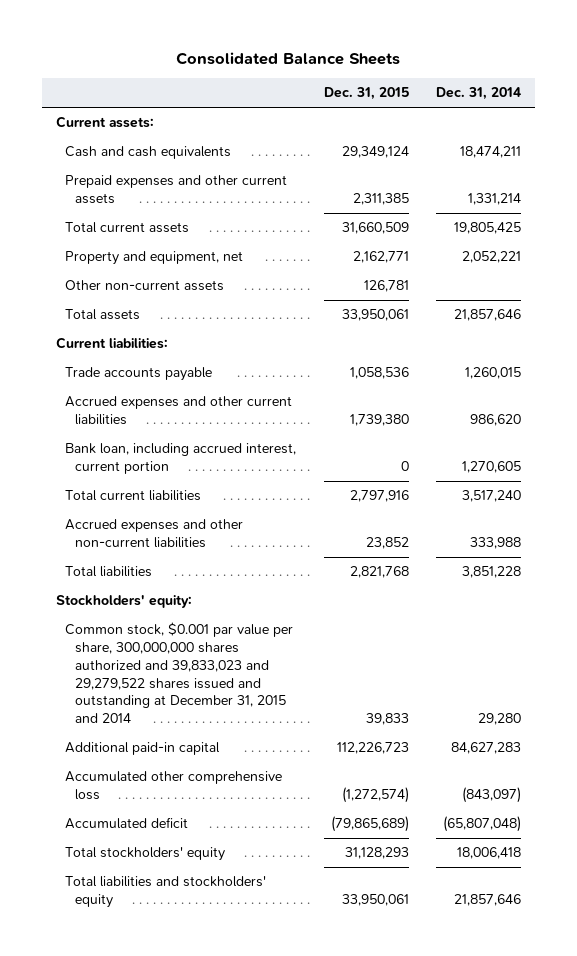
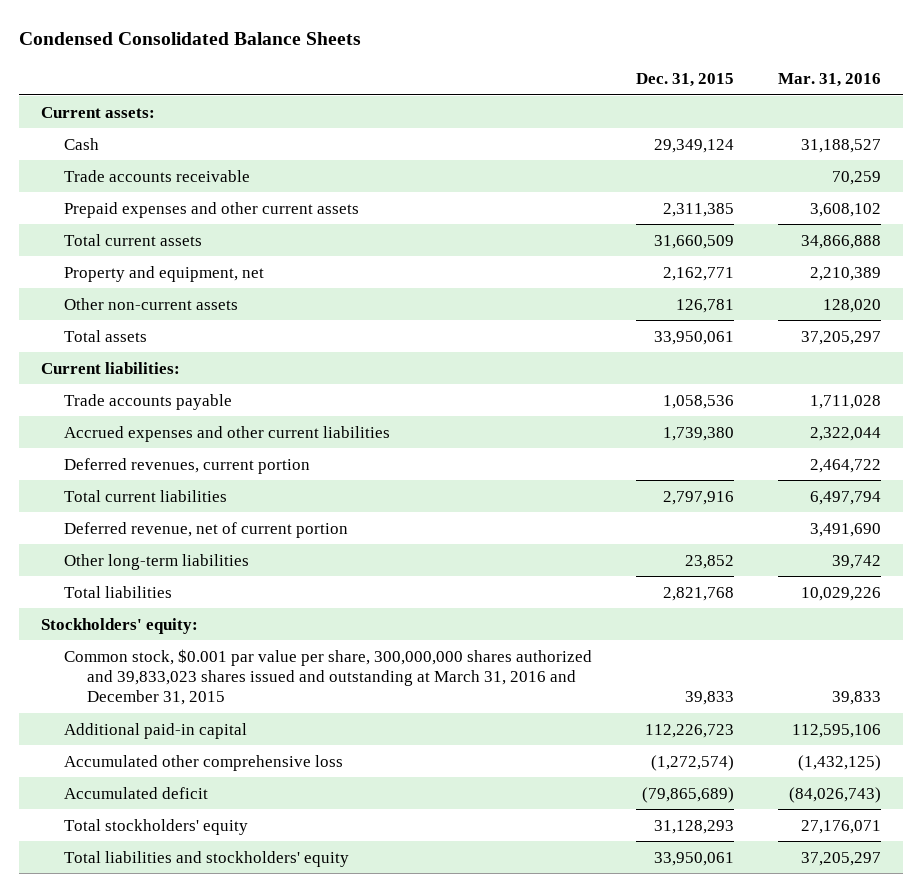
- Consolidated Balance Sheets
+ Condensed Consolidated Balance Sheets
- | Dec. 31, 2015 | Dec. 31, 2014
+ | Dec. 31, 2015 | Mar. 31, 2016
- Cash and cash equivalents | 29,349,124 | 18,474,211
+ Cash | 29,349,124 | 31,188,527
+ Trade accounts receivable | | 70,259
- Bank loan, including accrued interest, current portion | 0 | 1,270,605
+ Deferred revenues, current portion | | 2,464,722
- Accrued expenses and other non-current liabilities | 23,852 | 333,988
+ Deferred revenue, net of current portion | | 3,491,690
+ Other long-term liabilities | 23,852 | 39,742
- Common stock, $0.001 par value per share, 300,000,000 shares authorized and 39,833,023 and 29,279,522 shares issued and outstanding at December 31, 2015 and 2014 | 39,833 | 29,280
+ Common stock, $0.001 par value per share, 300,000,000 shares authorized and 39,833,023 shares issued and outstanding at March 31, 2016 and December 31, 2015 | 39,833 | 39,833

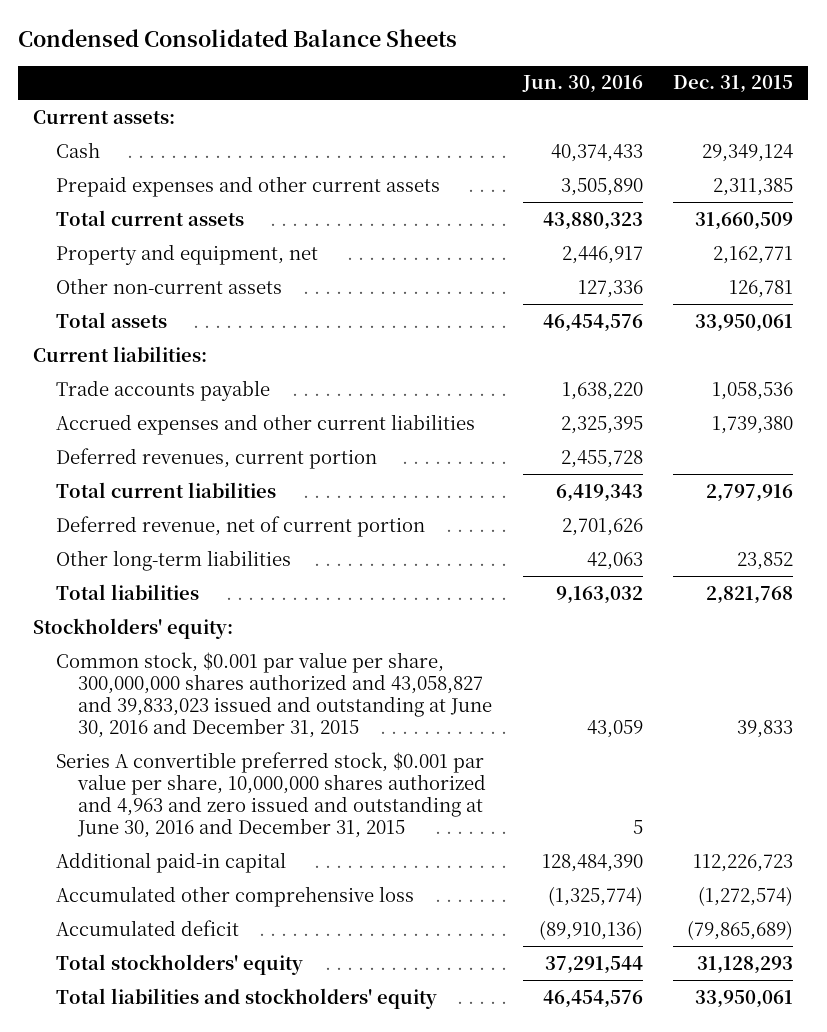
- | Dec. 31, 2015 | Mar. 31, 2016
+ | Jun. 30, 2016 | Dec. 31, 2015
- Trade accounts receivable | | 70,259
- Common stock, $0.001 par value per share, 300,000,000 shares authorized and 39,833,023 shares issued and outstanding at March 31, 2016 and December 31, 2015 | 39,833 | 39,833
+ Common stock, $0.001 par value per share, 300,000,000 shares authorized and 43,058,827 and 39,833,023 issued and outstanding at June 30, 2016 and December 31, 2015 | 43,059 | 39,833
+ Series A convertible preferred stock, $0.001 par value per share, 10,000,000 shares authorized and 4,963 and zero issued and outstanding at June 30, 2016 and December 31, 2015 | 5 |

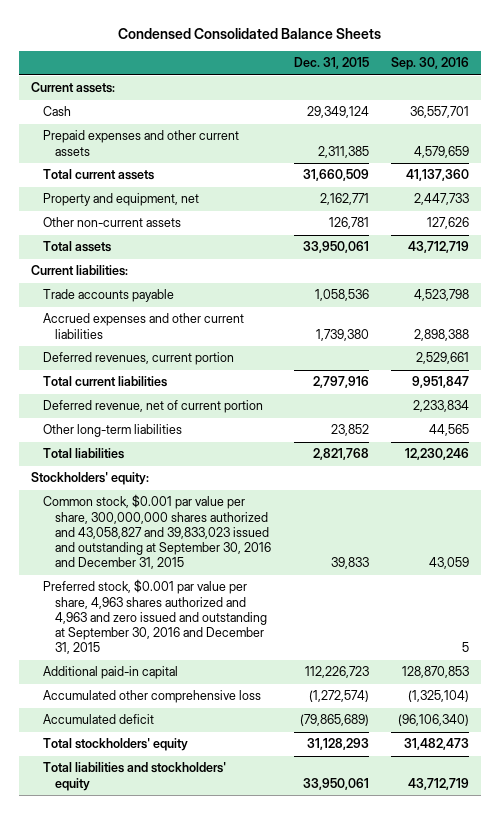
- | Jun. 30, 2016 | Dec. 31, 2015
+ | Dec. 31, 2015 | Sep. 30, 2016
- Common stock, $0.001 par value per share, 300,000,000 shares authorized and 43,058,827 and 39,833,023 issued and outstanding at June 30, 2016 and December 31, 2015 | 43,059 | 39,833
- Series A convertible preferred stock, $0.001 par value per share, 10,000,000 shares authorized and 4,963 and zero issued and outstanding at June 30, 2016 and December 31, 2015 | 5 |
+ Common stock, $0.001 par value per share, 300,000,000 shares authorized and 43,058,827 and 39,833,023 issued and outstanding at September 30, 2016 and December 31, 2015 | 39,833 | 43,059
+ Preferred stock, $0.001 par value per share, 4,963 shares authorized and 4,963 and zero issued and outstanding at September 30, 2016 and December 31, 2015 | | 5

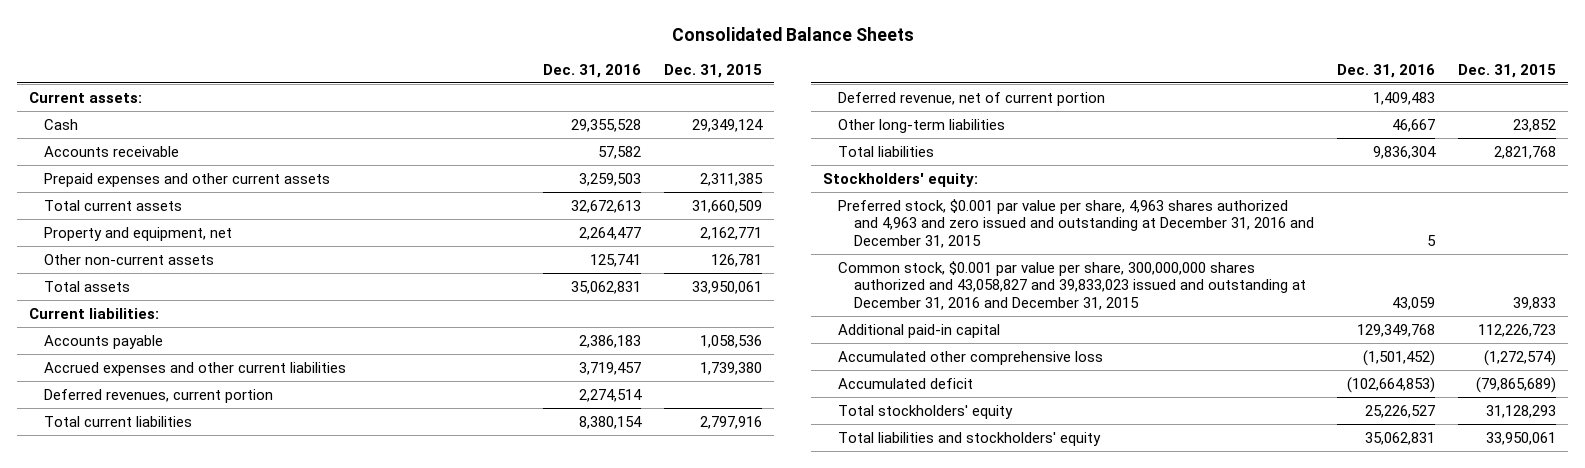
- Condensed Consolidated Balance Sheets
+ Consolidated Balance Sheets
- | Dec. 31, 2015 | Sep. 30, 2016
+ | Dec. 31, 2016 | Dec. 31, 2015
+ Accounts receivable | 57,582 |
- Trade accounts payable | 1,058,536 | 4,523,798
+ Accounts payable | 2,386,183 | 1,058,536
- Common stock, $0.001 par value per share, 300,000,000 shares authorized and 43,058,827 and 39,833,023 issued and outstanding at September 30, 2016 and December 31, 2015 | 39,833 | 43,059
- Preferred stock, $0.001 par value per share, 4,963 shares authorized and 4,963 and zero issued and outstanding at September 30, 2016 and December 31, 2015 | | 5
+ Preferred stock, $0.001 par value per share, 4,963 shares authorized and 4,963 and zero issued and outstanding at December 31, 2016 and December 31, 2015 | 5 |
+ Common stock, $0.001 par value per share, 300,000,000 shares authorized and 43,058,827 and 39,833,023 issued and outstanding at December 31, 2016 and December 31, 2015 | 43,059 | 39,833

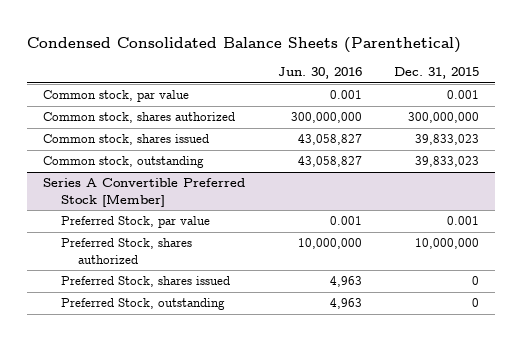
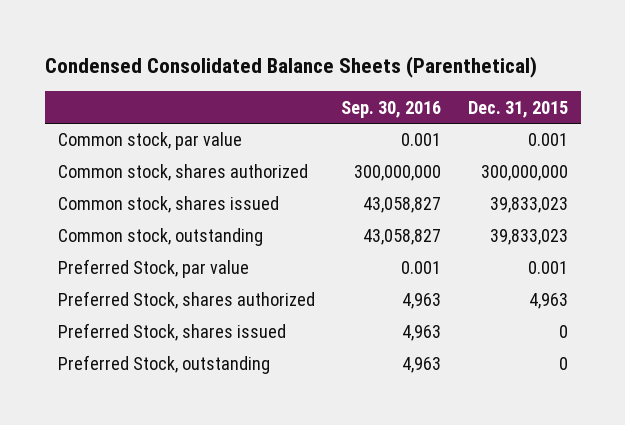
- | Jun. 30, 2016 | Dec. 31, 2015
+ | Sep. 30, 2016 | Dec. 31, 2015
- Series A Convertible Preferred Stock [Member]
- Preferred Stock, shares authorized | 10,000,000 | 10,000,000
+ Preferred Stock, shares authorized | 4,963 | 4,963

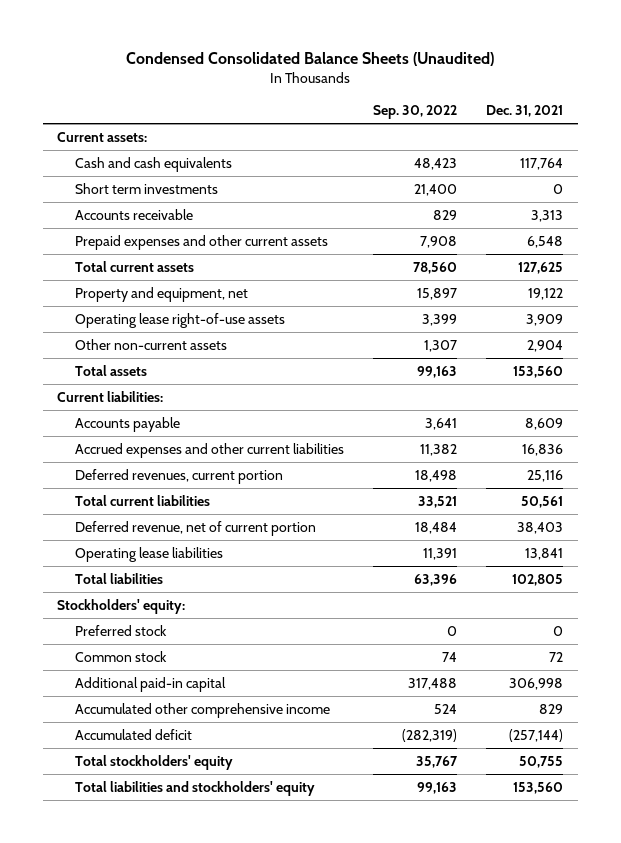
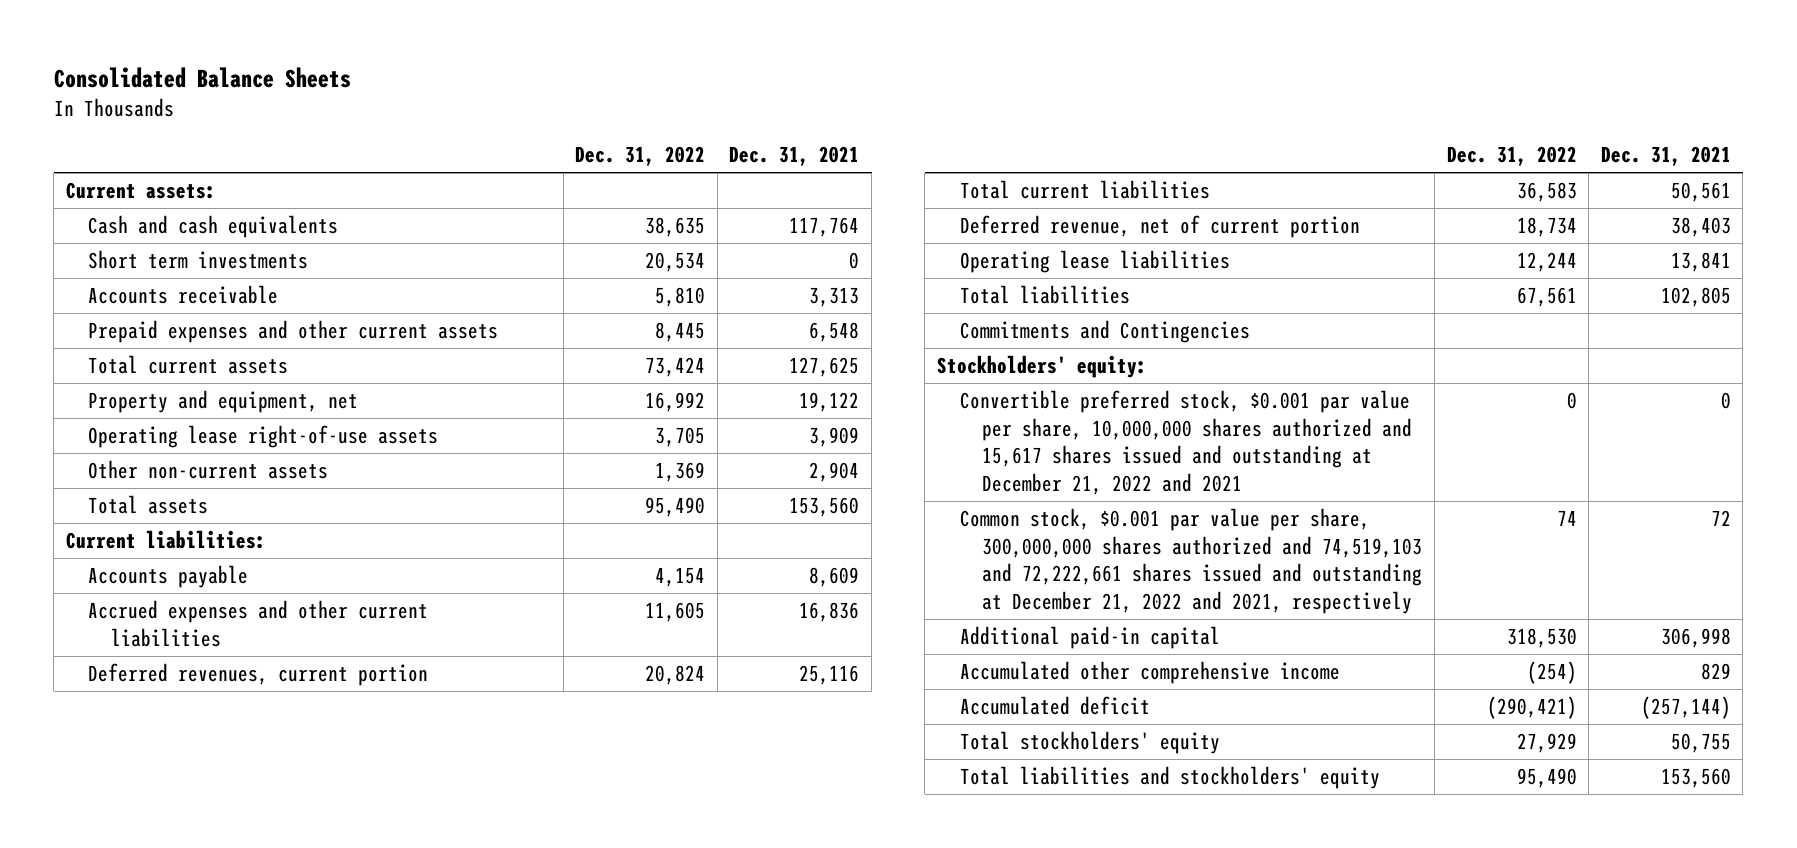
- Condensed Consolidated Balance Sheets (Unaudited)
+ Consolidated Balance Sheets
- | Sep. 30, 2022 | Dec. 31, 2021
+ | Dec. 31, 2022 | Dec. 31, 2021
+ Commitments and Contingencies
- Preferred stock | 0 | 0
- Common stock | 74 | 72
+ Convertible preferred stock, $0.001 par value per share, 10,000,000 shares authorized and 15,617 shares issued and outstanding at December 21, 2022 and 2021 | 0 | 0
+ Common stock, $0.001 par value per share, 300,000,000 shares authorized and 74,519,103 and 72,222,661 shares issued and outstanding at December 21, 2022 and 2021, respectively | 74 | 72

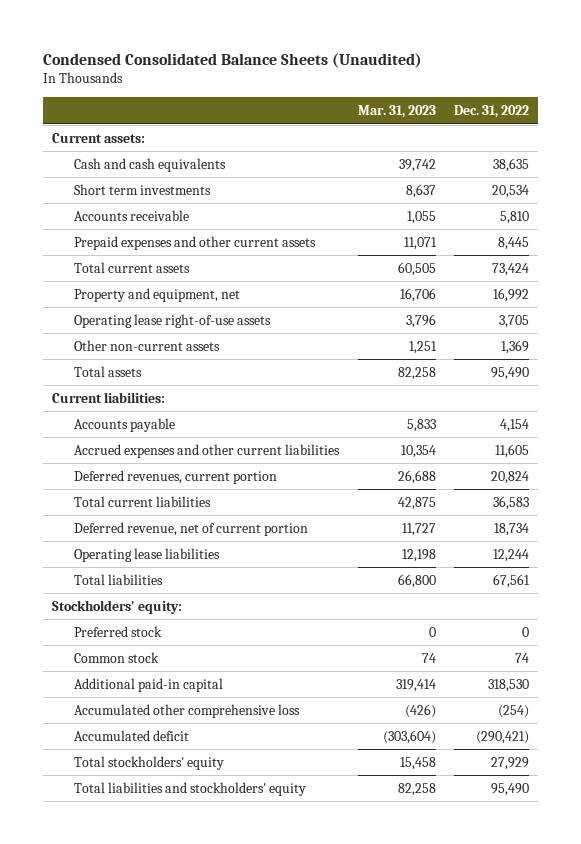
- Consolidated Balance Sheets
+ Condensed Consolidated Balance Sheets (Unaudited)
- | Dec. 31, 2022 | Dec. 31, 2021
+ | Mar. 31, 2023 | Dec. 31, 2022
- Commitments and Contingencies
- Convertible preferred stock, $0.001 par value per share, 10,000,000 shares authorized and 15,617 shares issued and outstanding at December 21, 2022 and 2021 | 0 | 0
- Common stock, $0.001 par value per share, 300,000,000 shares authorized and 74,519,103 and 72,222,661 shares issued and outstanding at December 21, 2022 and 2021, respectively | 74 | 72
+ Preferred stock | 0 | 0
+ Common stock | 74 | 74
- Accumulated other comprehensive income | (254) | 829
+ Accumulated other comprehensive loss | (426) | (254)

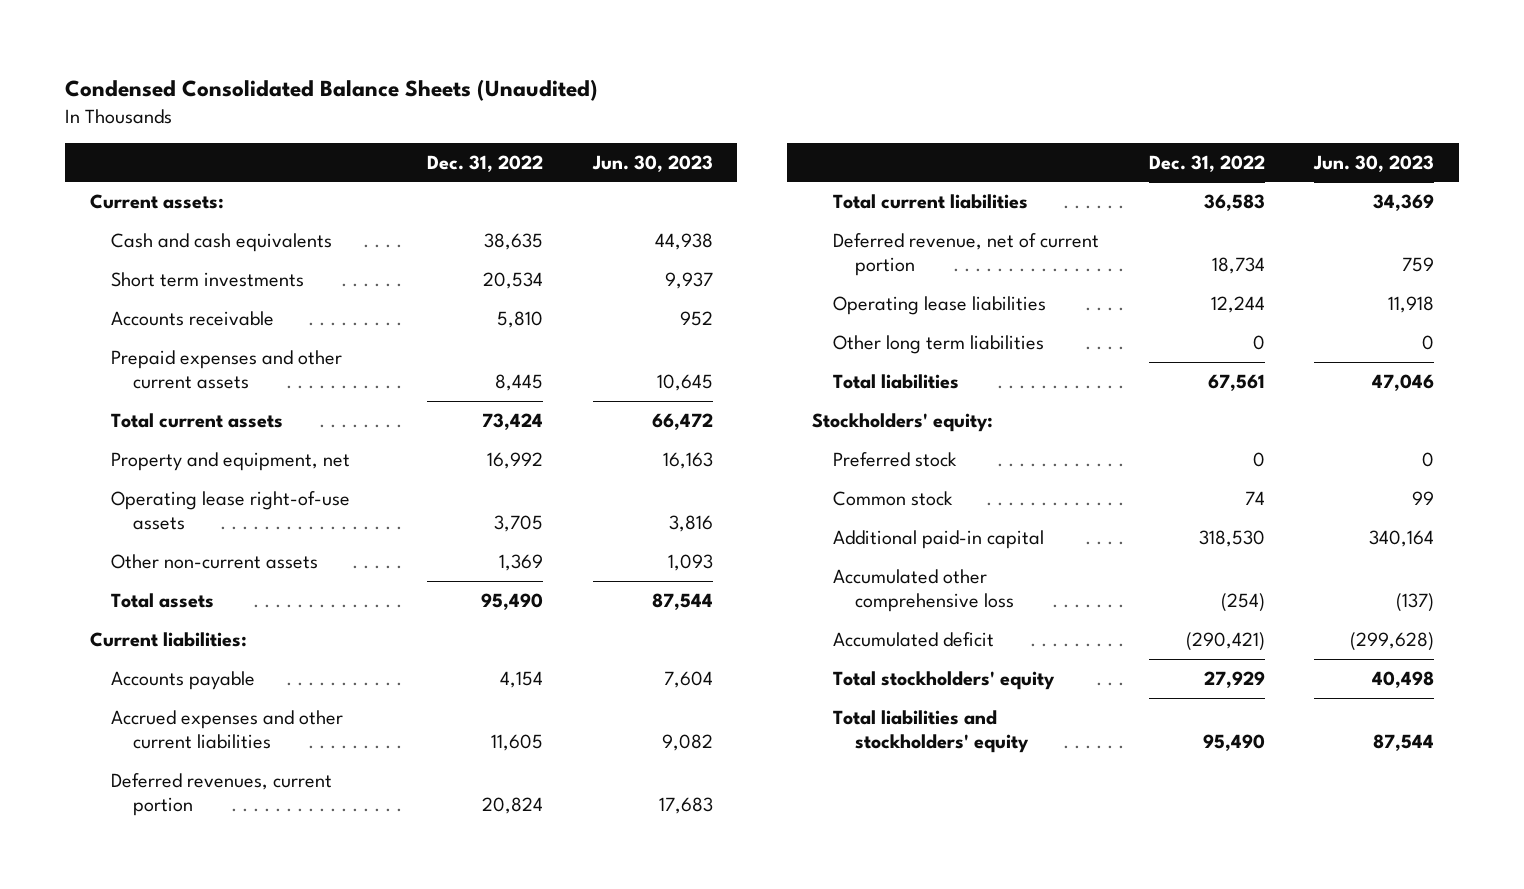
- | Mar. 31, 2023 | Dec. 31, 2022
+ | Dec. 31, 2022 | Jun. 30, 2023
+ Other long term liabilities | 0 | 0

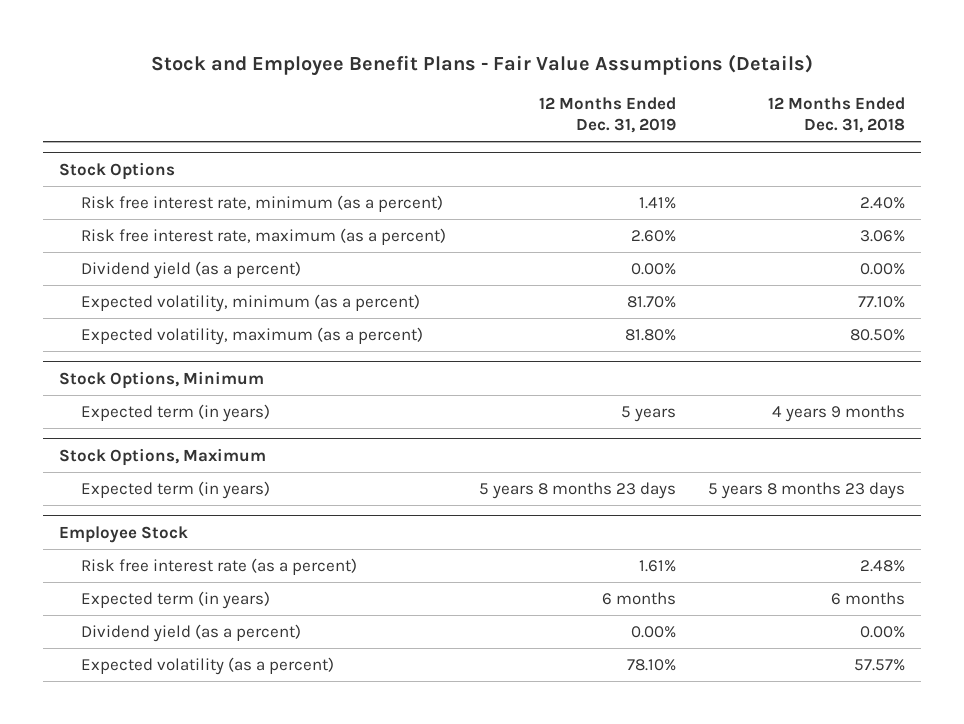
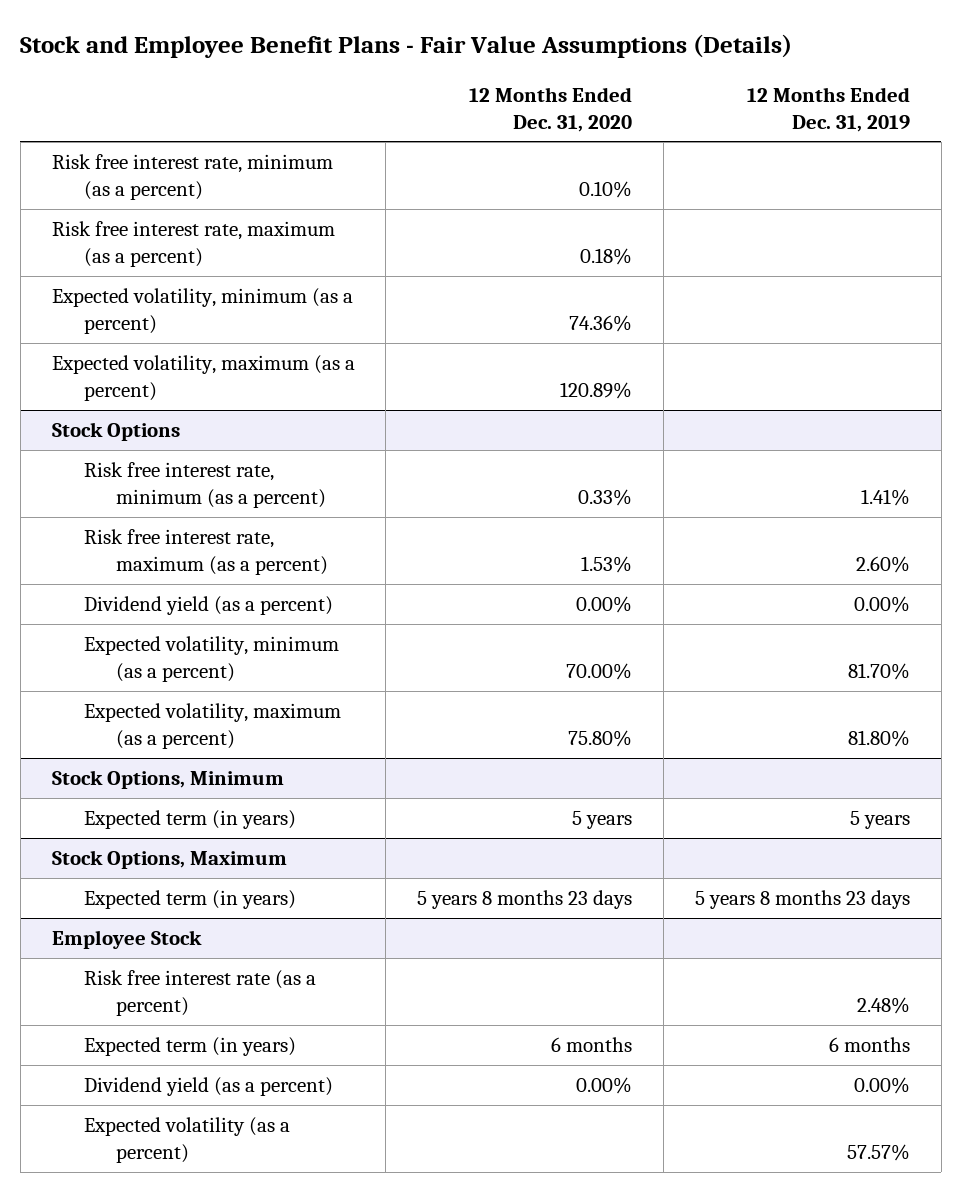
- | 12 Months Ended Dec. 31, 2019 | 12 Months Ended Dec. 31, 2018
+ | 12 Months Ended Dec. 31, 2020 | 12 Months Ended Dec. 31, 2019
+ Risk free interest rate, minimum (as a percent) | 0.10% |
+ Risk free interest rate, maximum (as a percent) | 0.18% |
+ Expected volatility, minimum (as a percent) | 74.36% |
+ Expected volatility, maximum (as a percent) | 120.89% |
@ Employee Stock
- Risk free interest rate (as a percent) | 1.61% | 2.48%
+ Risk free interest rate (as a percent) | | 2.48%
- Expected volatility (as a percent) | 78.10% | 57.57%
+ Expected volatility (as a percent) | | 57.57%

